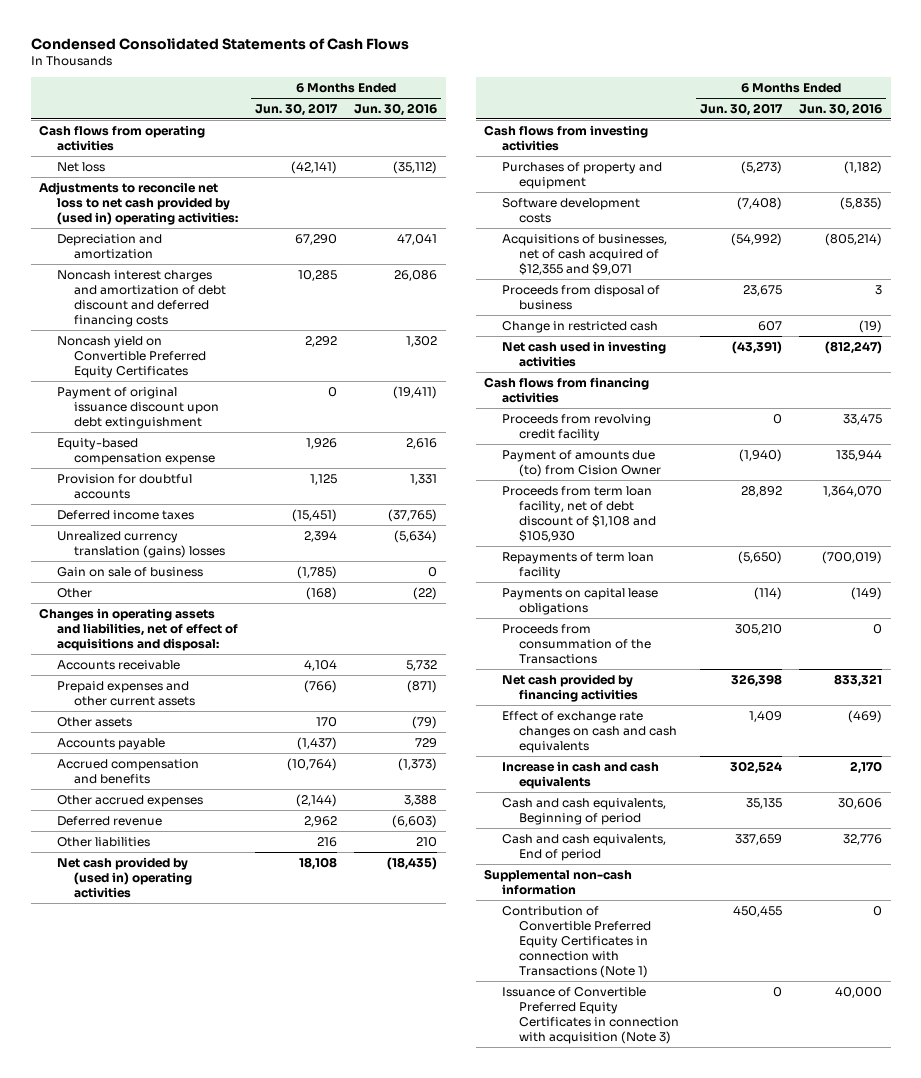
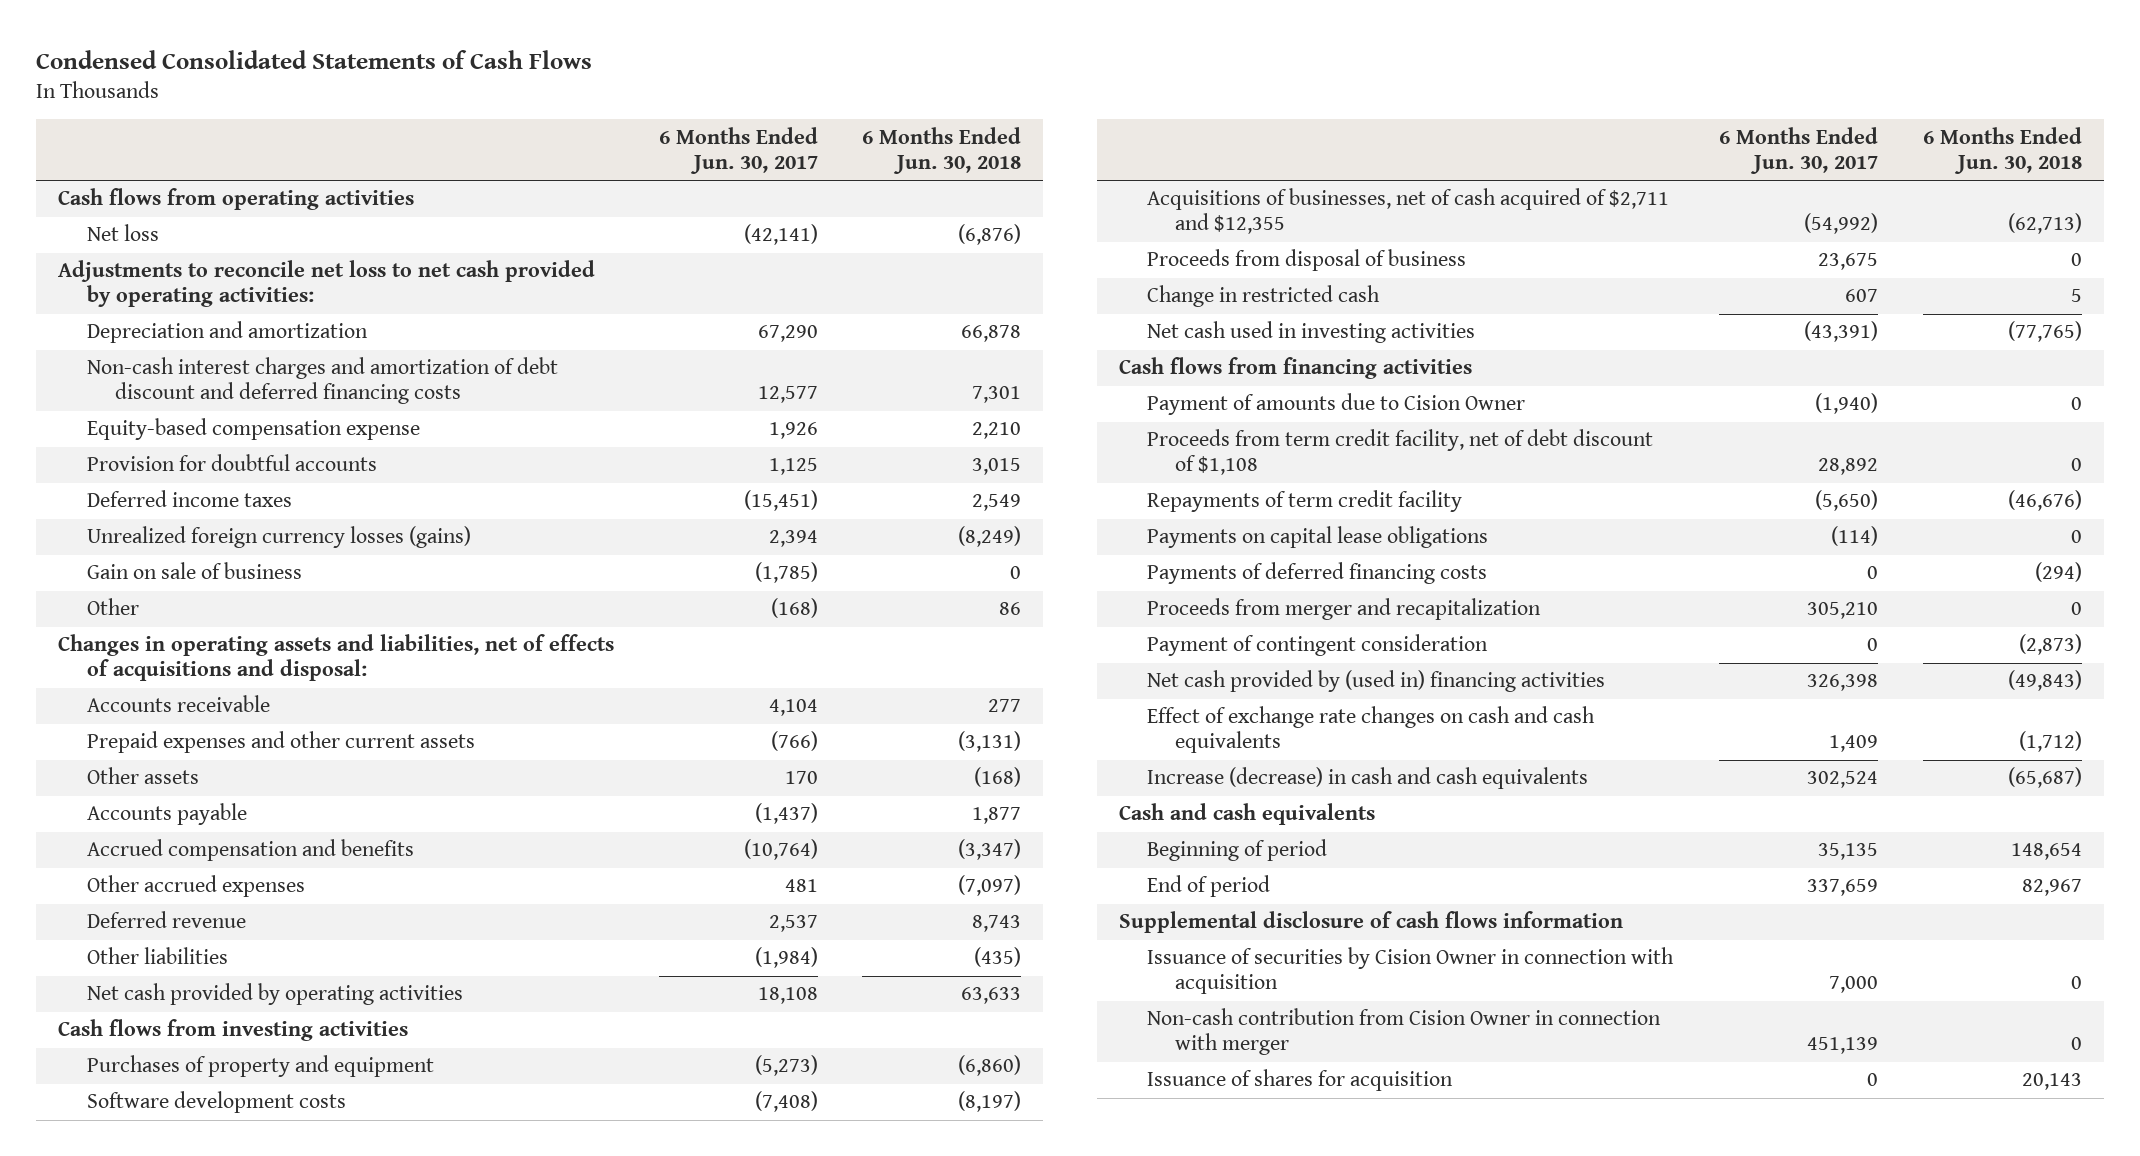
- | 6 Months Ended Jun. 30, 2017 | 6 Months Ended Jun. 30, 2016
+ | 6 Months Ended Jun. 30, 2017 | 6 Months Ended Jun. 30, 2018
- Adjustments to reconcile net loss to net cash provided by (used in) operating activities:
+ Adjustments to reconcile net loss to net cash provided by operating activities:
- Noncash interest charges and amortization of debt discount and deferred financing costs | 10,285 | 26,086
- Noncash yield on Convertible Preferred Equity Certificates | 2,292 | 1,302
- Payment of original issuance discount upon debt extinguishment | 0 | (19,411)
+ Non-cash interest charges and amortization of debt discount and deferred financing costs | 12,577 | 7,301
- Unrealized currency translation (gains) losses | 2,394 | (5,634)
+ Unrealized foreign currency losses (gains) | 2,394 | (8,249)
- Changes in operating assets and liabilities, net of effect of acquisitions and disposal:
+ Changes in operating assets and liabilities, net of effects of acquisitions and disposal:
- Other accrued expenses | (2,144) | 3,388
- Deferred revenue | 2,962 | (6,603)
- Other liabilities | 216 | 210
- Net cash provided by (used in) operating activities | 18,108 | (18,435)
+ Other accrued expenses | 481 | (7,097)
+ Deferred revenue | 2,537 | 8,743
+ Other liabilities | (1,984) | (435)
+ Net cash provided by operating activities | 18,108 | 63,633
- Acquisitions of businesses, net of cash acquired of $12,355 and $9,071 | (54,992) | (805,214)
+ Acquisitions of businesses, net of cash acquired of $2,711 and $12,355 | (54,992) | (62,713)
- Proceeds from revolving credit facility | 0 | 33,475
- Payment of amounts due (to) from Cision Owner | (1,940) | 135,944
- Proceeds from term loan facility, net of debt discount of $1,108 and $105,930 | 28,892 | 1,364,070
- Repayments of term loan facility | (5,650) | (700,019)
+ Payment of amounts due to Cision Owner | (1,940) | 0
+ Proceeds from term credit facility, net of debt discount of $1,108 | 28,892 | 0
+ Repayments of term credit facility | (5,650) | (46,676)
- Proceeds from consummation of the Transactions | 305,210 | 0
- Net cash provided by financing activities | 326,398 | 833,321
+ Payments of deferred financing costs | 0 | (294)
+ Proceeds from merger and recapitalization | 305,210 | 0
+ Payment of contingent consideration | 0 | (2,873)
+ Net cash provided by (used in) financing activities | 326,398 | (49,843)
- Increase in cash and cash equivalents | 302,524 | 2,170
- Cash and cash equivalents, Beginning of period | 35,135 | 30,606
- Cash and cash equivalents, End of period | 337,659 | 32,776
- Supplemental non-cash information
- Contribution of Convertible Preferred Equity Certificates in connection with Transactions (Note 1) | 450,455 | 0
- Issuance of Convertible Preferred Equity Certificates in connection with acquisition (Note 3) | 0 | 40,000
+ Increase (decrease) in cash and cash equivalents | 302,524 | (65,687)
+ Cash and cash equivalents
+ Beginning of period | 35,135 | 148,654
+ End of period | 337,659 | 82,967
+ Supplemental disclosure of cash flows information
+ Issuance of securities by Cision Owner in connection with acquisition | 7,000 | 0
+ Non-cash contribution from Cision Owner in connection with merger | 451,139 | 0
+ Issuance of shares for acquisition | 0 | 20,143

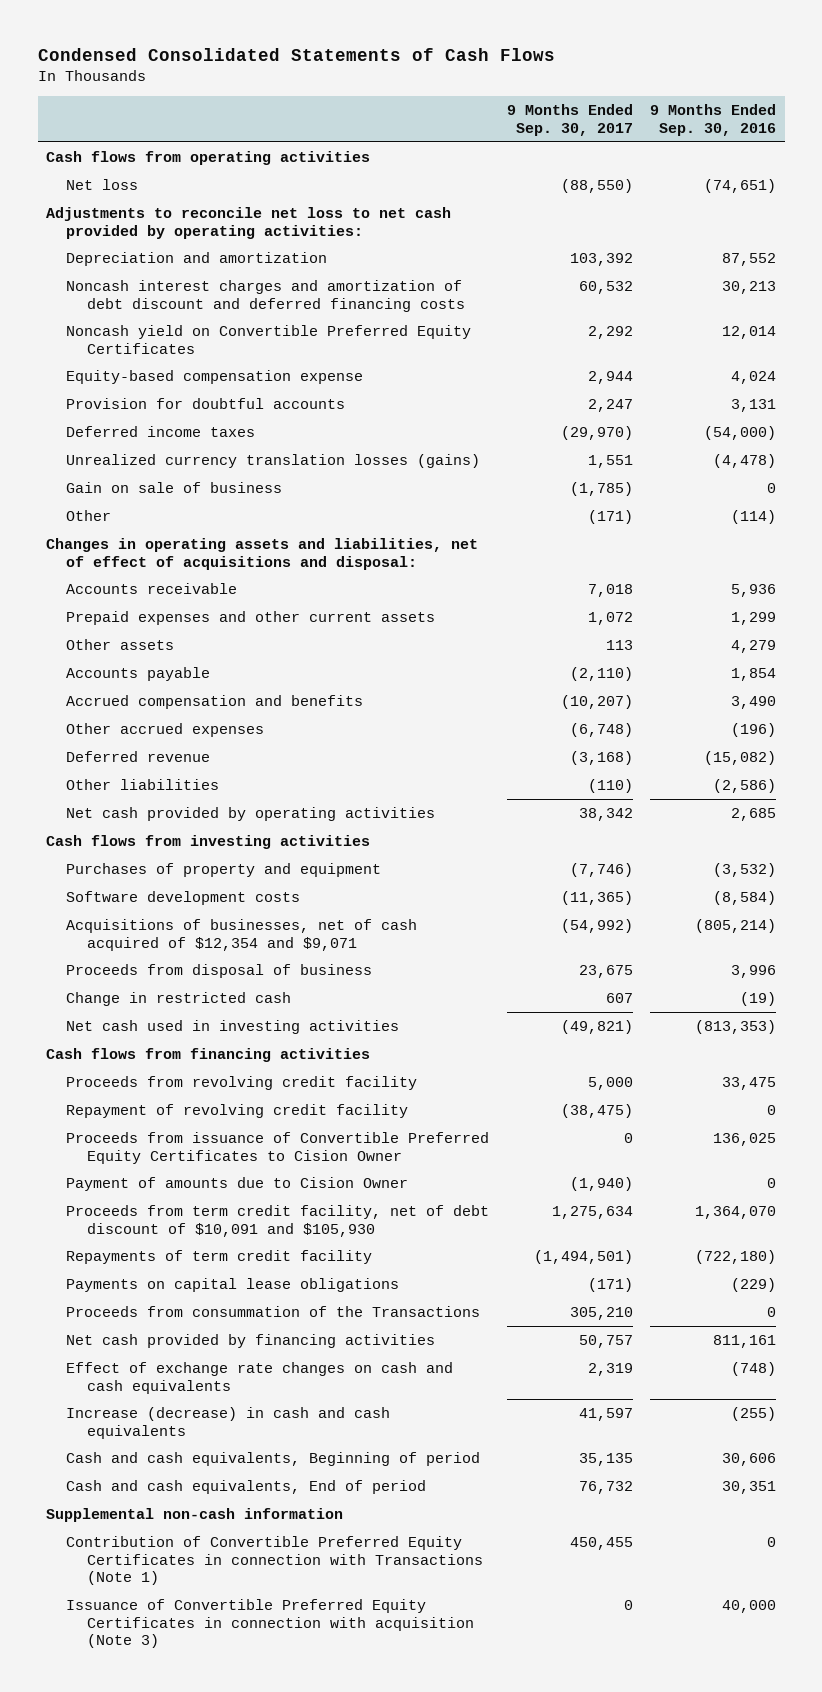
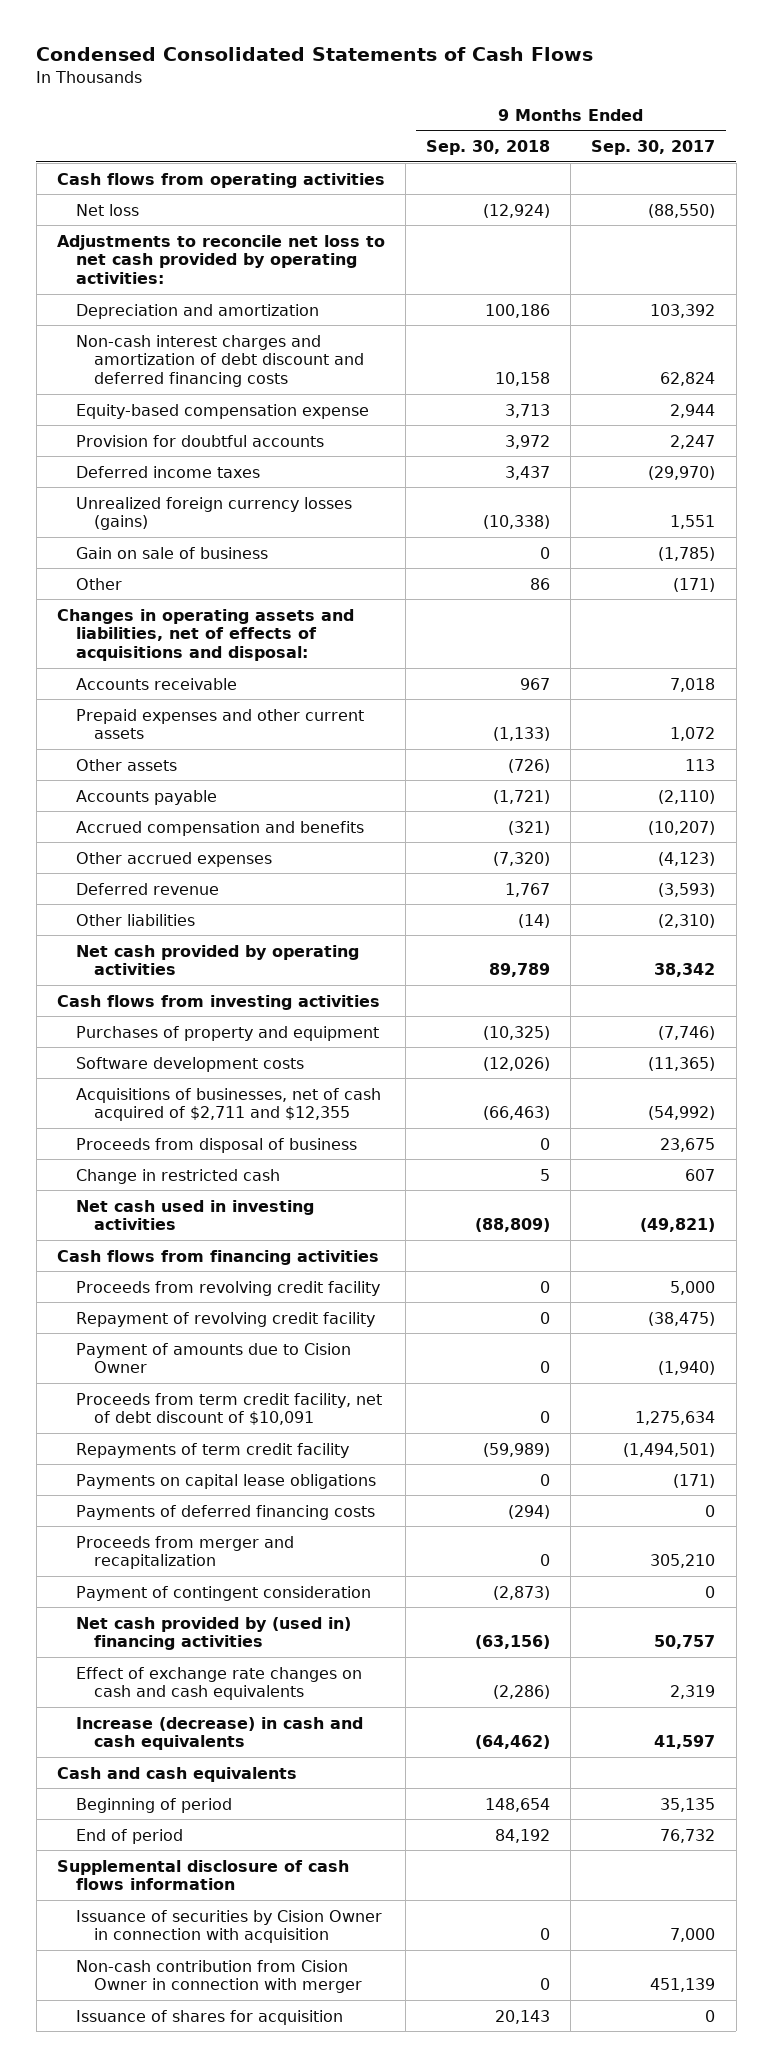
- | 9 Months Ended Sep. 30, 2017 | 9 Months Ended Sep. 30, 2016
+ | 9 Months Ended Sep. 30, 2018 | 9 Months Ended Sep. 30, 2017
- Noncash interest charges and amortization of debt discount and deferred financing costs | 60,532 | 30,213
- Noncash yield on Convertible Preferred Equity Certificates | 2,292 | 12,014
+ Non-cash interest charges and amortization of debt discount and deferred financing costs | 10,158 | 62,824
- Unrealized currency translation losses (gains) | 1,551 | (4,478)
+ Unrealized foreign currency losses (gains) | (10,338) | 1,551
- Changes in operating assets and liabilities, net of effect of acquisitions and disposal:
+ Changes in operating assets and liabilities, net of effects of acquisitions and disposal:
- Other accrued expenses | (6,748) | (196)
- Deferred revenue | (3,168) | (15,082)
- Other liabilities | (110) | (2,586)
+ Other accrued expenses | (7,320) | (4,123)
+ Deferred revenue | 1,767 | (3,593)
+ Other liabilities | (14) | (2,310)
- Acquisitions of businesses, net of cash acquired of $12,354 and $9,071 | (54,992) | (805,214)
+ Acquisitions of businesses, net of cash acquired of $2,711 and $12,355 | (66,463) | (54,992)
- Proceeds from issuance of Convertible Preferred Equity Certificates to Cision Owner | 0 | 136,025
- Proceeds from term credit facility, net of debt discount of $10,091 and $105,930 | 1,275,634 | 1,364,070
+ Proceeds from term credit facility, net of debt discount of $10,091 | 0 | 1,275,634
- Proceeds from consummation of the Transactions | 305,210 | 0
- Net cash provided by financing activities | 50,757 | 811,161
+ Payments of deferred financing costs | (294) | 0
+ Proceeds from merger and recapitalization | 0 | 305,210
+ Payment of contingent consideration | (2,873) | 0
+ Net cash provided by (used in) financing activities | (63,156) | 50,757
- Cash and cash equivalents, Beginning of period | 35,135 | 30,606
- Cash and cash equivalents, End of period | 76,732 | 30,351
- Supplemental non-cash information
- Contribution of Convertible Preferred Equity Certificates in connection with Transactions (Note 1) | 450,455 | 0
- Issuance of Convertible Preferred Equity Certificates in connection with acquisition (Note 3) | 0 | 40,000
+ Cash and cash equivalents
+ Beginning of period | 148,654 | 35,135
+ End of period | 84,192 | 76,732
+ Supplemental disclosure of cash flows information
+ Issuance of securities by Cision Owner in connection with acquisition | 0 | 7,000
+ Non-cash contribution from Cision Owner in connection with merger | 0 | 451,139
+ Issuance of shares for acquisition | 20,143 | 0

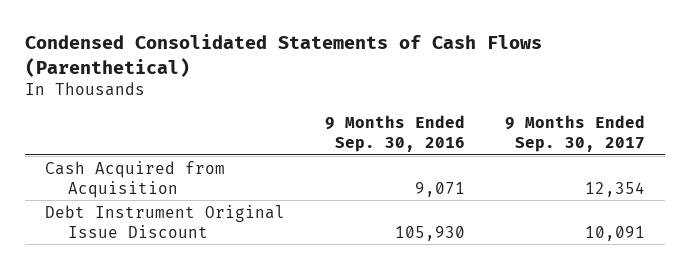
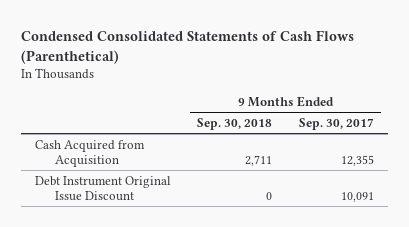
- | 9 Months Ended Sep. 30, 2016 | 9 Months Ended Sep. 30, 2017
+ | 9 Months Ended Sep. 30, 2018 | 9 Months Ended Sep. 30, 2017
- Cash Acquired from Acquisition | 9,071 | 12,354
+ Cash Acquired from Acquisition | 2,711 | 12,355

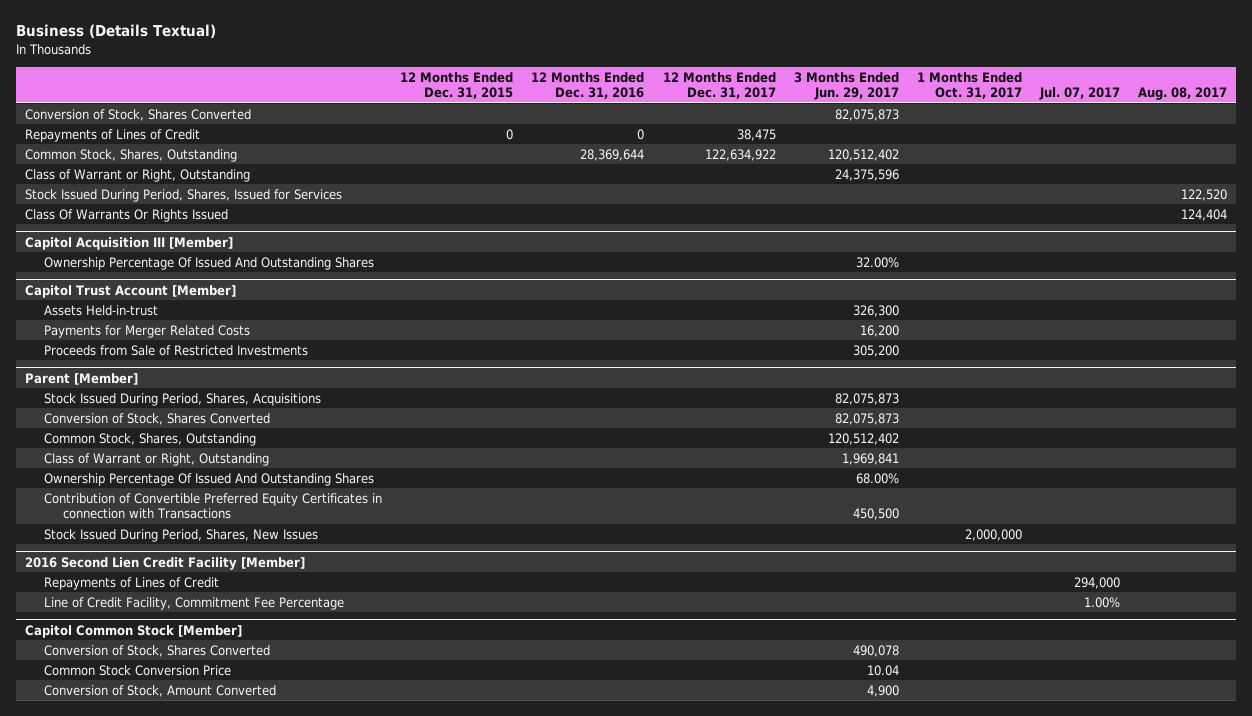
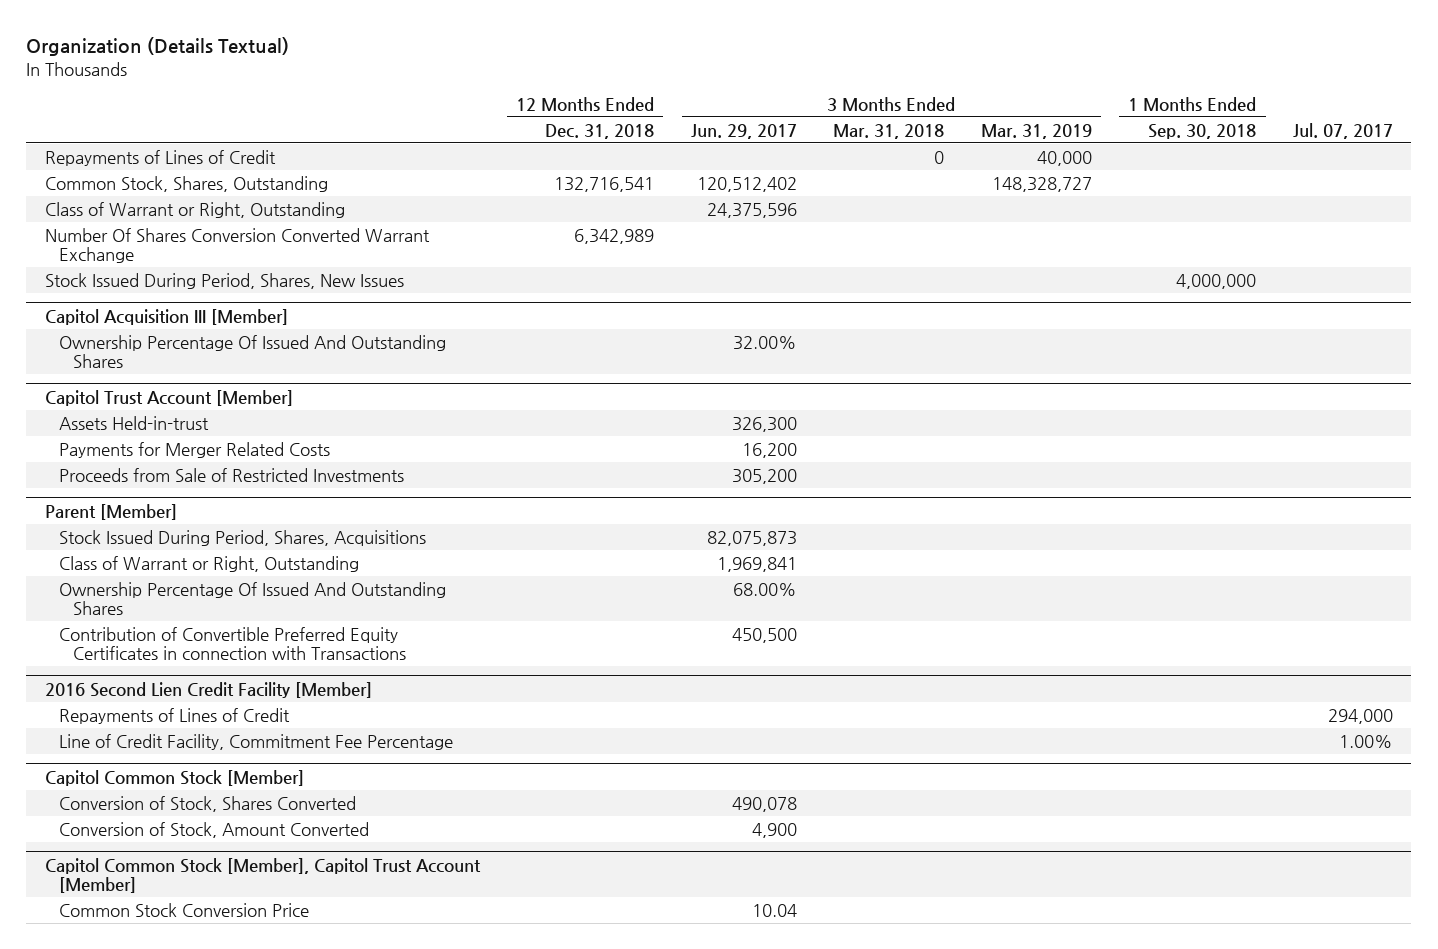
- Business (Details Textual)
+ Organization (Details Textual)
- | 12 Months Ended Dec. 31, 2015 | 12 Months Ended Dec. 31, 2016 | 12 Months Ended Dec. 31, 2017 | 3 Months Ended Jun. 29, 2017 | 1 Months Ended Oct. 31, 2017 | Jul. 07, 2017 | Aug. 08, 2017
+ | 12 Months Ended Dec. 31, 2018 | 3 Months Ended Jun. 29, 2017 | 3 Months Ended Mar. 31, 2018 | 3 Months Ended Mar. 31, 2019 | 1 Months Ended Sep. 30, 2018 | Jul. 07, 2017
- Conversion of Stock, Shares Converted | | | | 82,075,873 | | |
- Stock Issued During Period, Shares, Issued for Services | | | | | | | 122,520
- Class Of Warrants Or Rights Issued | | | | | | | 124,404
+ Number Of Shares Conversion Converted Warrant Exchange | 6,342,989 | | | | |
+ Stock Issued During Period, Shares, New Issues | | | | | 4,000,000 |
@ Parent [Member]
- Conversion of Stock, Shares Converted | | | | 82,075,873 | | |
- Common Stock, Shares, Outstanding | | | | 120,512,402 | | |
- Stock Issued During Period, Shares, New Issues | | | | | 2,000,000 | |
@ Capitol Common Stock [Member]
- Common Stock Conversion Price | | | | 10.04 | | |
+ Capitol Common Stock [Member], Capitol Trust Account [Member]
+ Common Stock Conversion Price | | 10.04 | | | |

